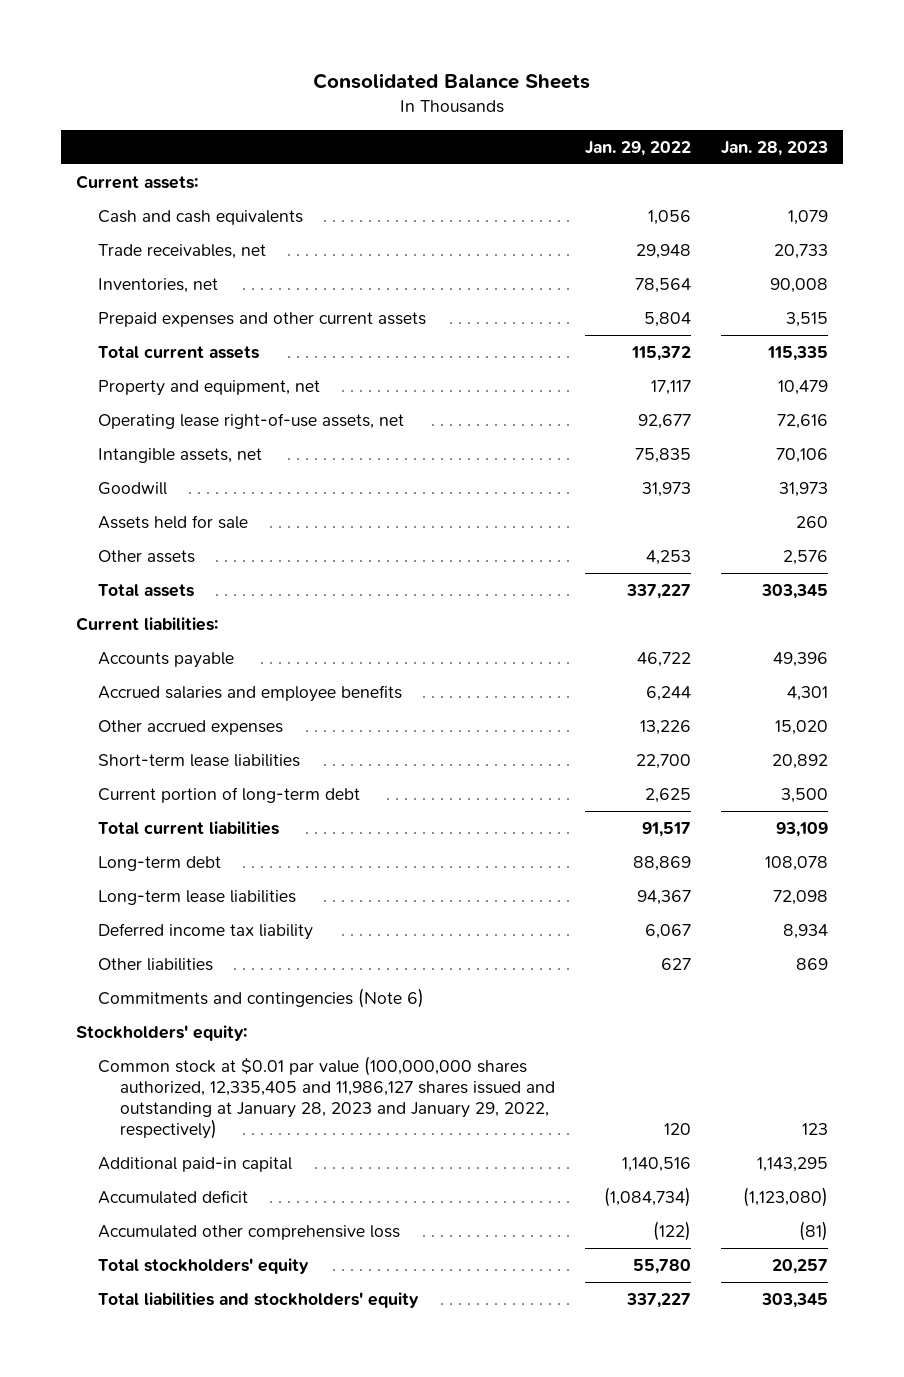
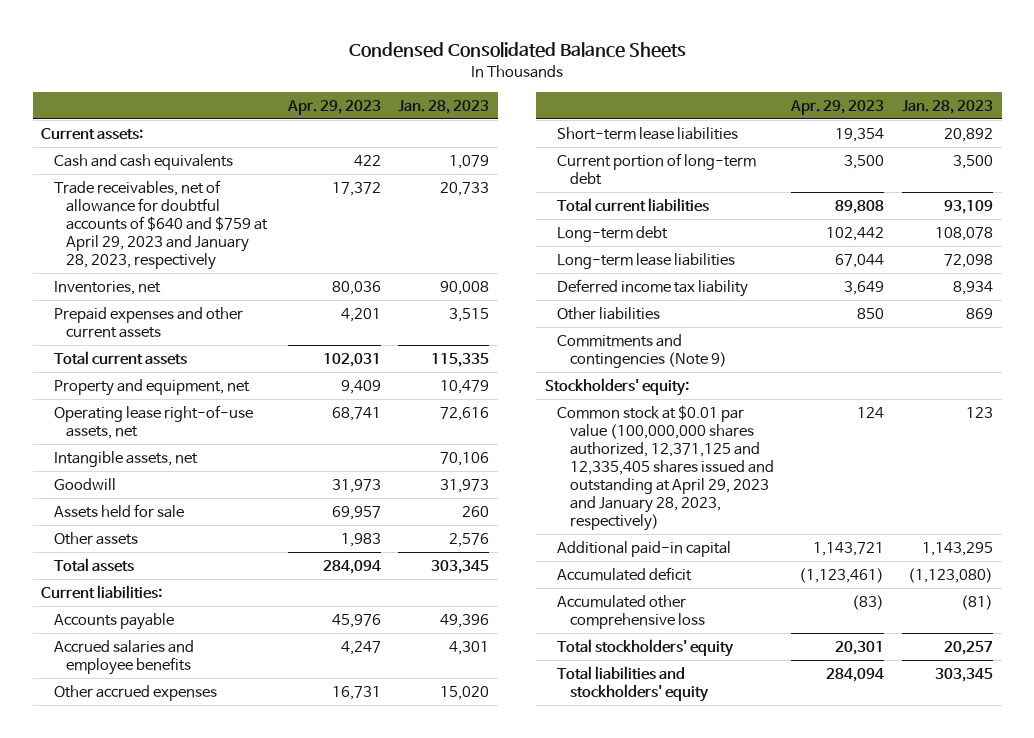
- Consolidated Balance Sheets
+ Condensed Consolidated Balance Sheets
- | Jan. 29, 2022 | Jan. 28, 2023
+ | Apr. 29, 2023 | Jan. 28, 2023
- Trade receivables, net | 29,948 | 20,733
+ Trade receivables, net of allowance for doubtful accounts of $640 and $759 at April 29, 2023 and January 28, 2023, respectively | 17,372 | 20,733
- Commitments and contingencies (Note 6)
+ Commitments and contingencies (Note 9)
- Common stock at $0.01 par value (100,000,000 shares authorized, 12,335,405 and 11,986,127 shares issued and outstanding at January 28, 2023 and January 29, 2022, respectively) | 120 | 123
+ Common stock at $0.01 par value (100,000,000 shares authorized, 12,371,125 and 12,335,405 shares issued and outstanding at April 29, 2023 and January 28, 2023, respectively) | 124 | 123

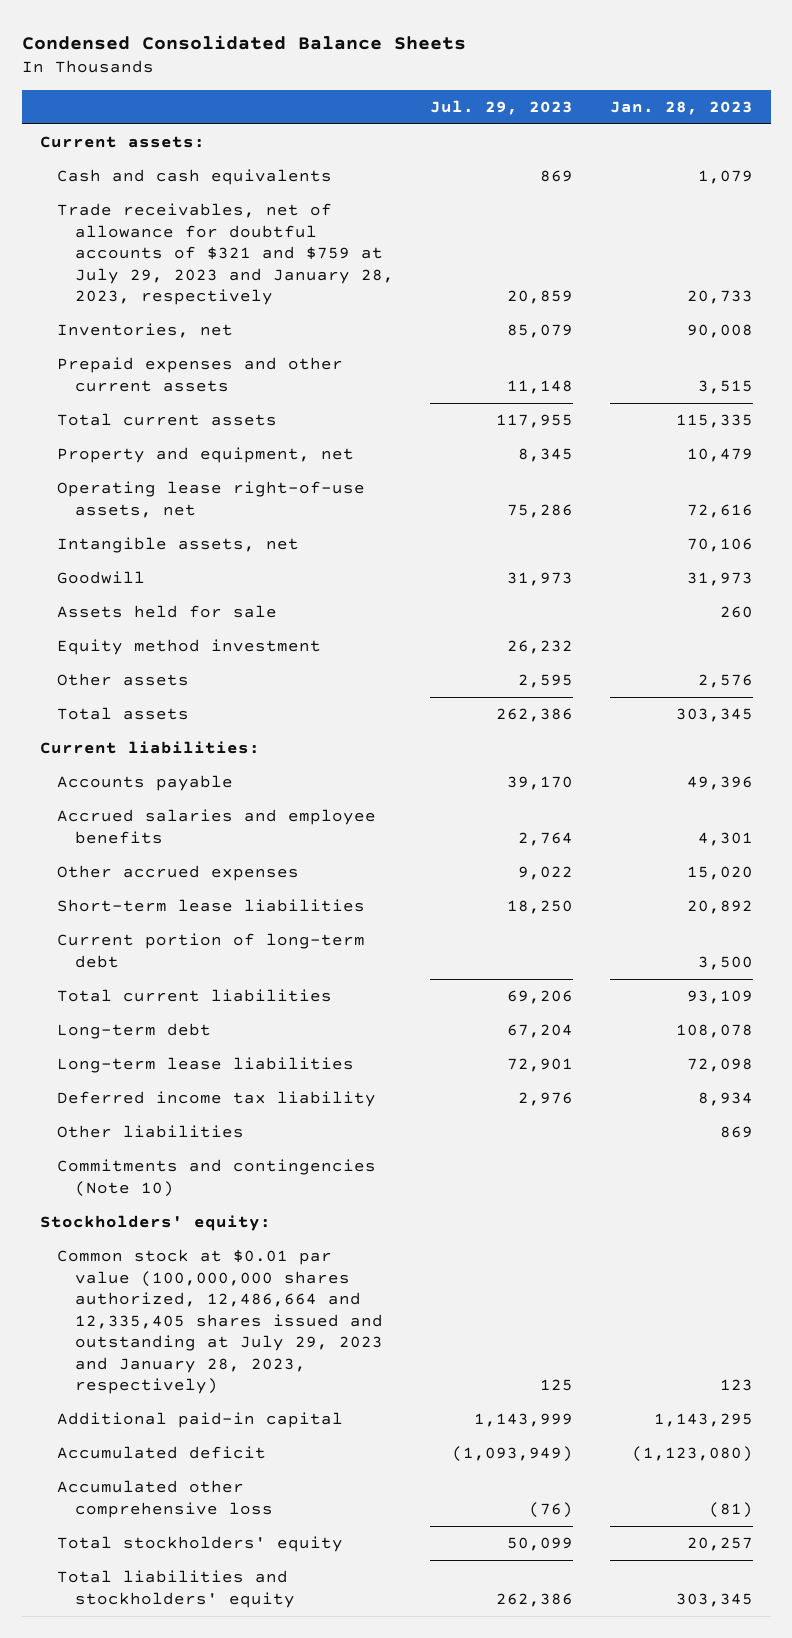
- | Apr. 29, 2023 | Jan. 28, 2023
+ | Jul. 29, 2023 | Jan. 28, 2023
- Trade receivables, net of allowance for doubtful accounts of $640 and $759 at April 29, 2023 and January 28, 2023, respectively | 17,372 | 20,733
+ Trade receivables, net of allowance for doubtful accounts of $321 and $759 at July 29, 2023 and January 28, 2023, respectively | 20,859 | 20,733
+ Equity method investment | 26,232 |
- Commitments and contingencies (Note 9)
+ Commitments and contingencies (Note 10)
- Common stock at $0.01 par value (100,000,000 shares authorized, 12,371,125 and 12,335,405 shares issued and outstanding at April 29, 2023 and January 28, 2023, respectively) | 124 | 123
+ Common stock at $0.01 par value (100,000,000 shares authorized, 12,486,664 and 12,335,405 shares issued and outstanding at July 29, 2023 and January 28, 2023, respectively) | 125 | 123

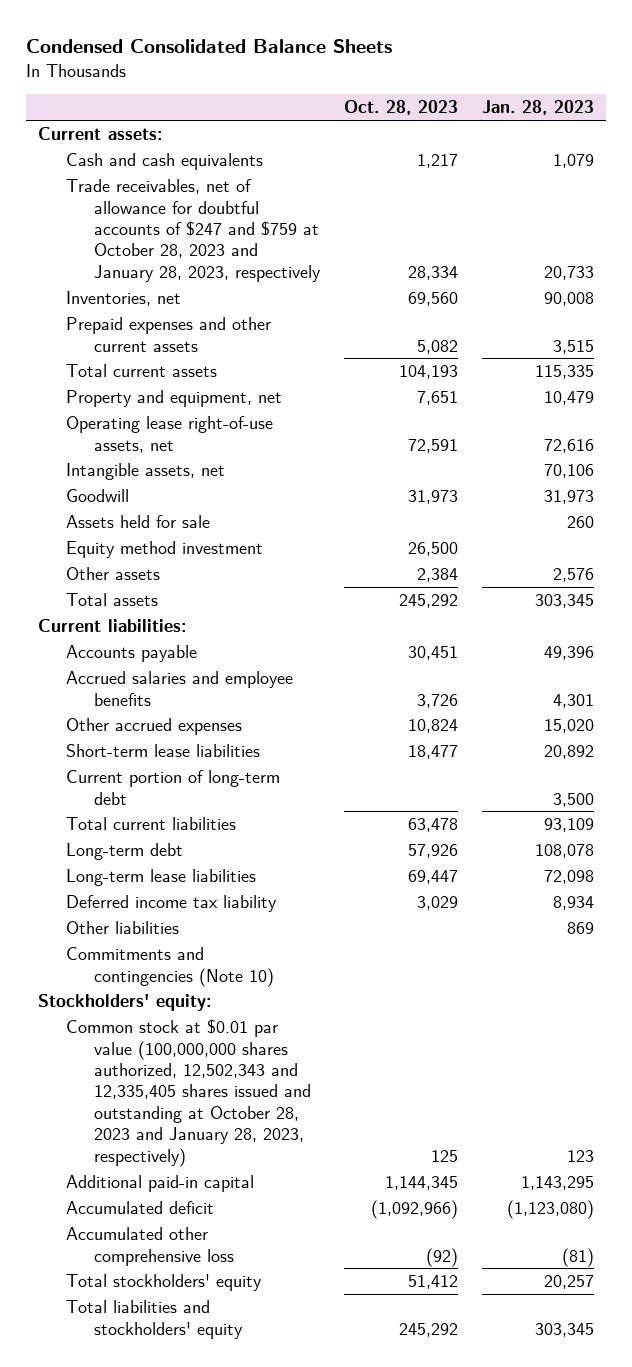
- | Jul. 29, 2023 | Jan. 28, 2023
+ | Oct. 28, 2023 | Jan. 28, 2023
- Trade receivables, net of allowance for doubtful accounts of $321 and $759 at July 29, 2023 and January 28, 2023, respectively | 20,859 | 20,733
+ Trade receivables, net of allowance for doubtful accounts of $247 and $759 at October 28, 2023 and January 28, 2023, respectively | 28,334 | 20,733
- Common stock at $0.01 par value (100,000,000 shares authorized, 12,486,664 and 12,335,405 shares issued and outstanding at July 29, 2023 and January 28, 2023, respectively) | 125 | 123
+ Common stock at $0.01 par value (100,000,000 shares authorized, 12,502,343 and 12,335,405 shares issued and outstanding at October 28, 2023 and January 28, 2023, respectively) | 125 | 123

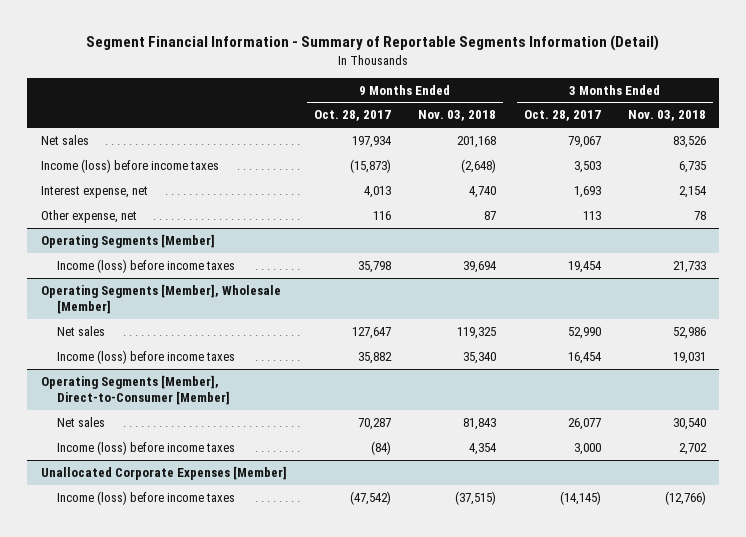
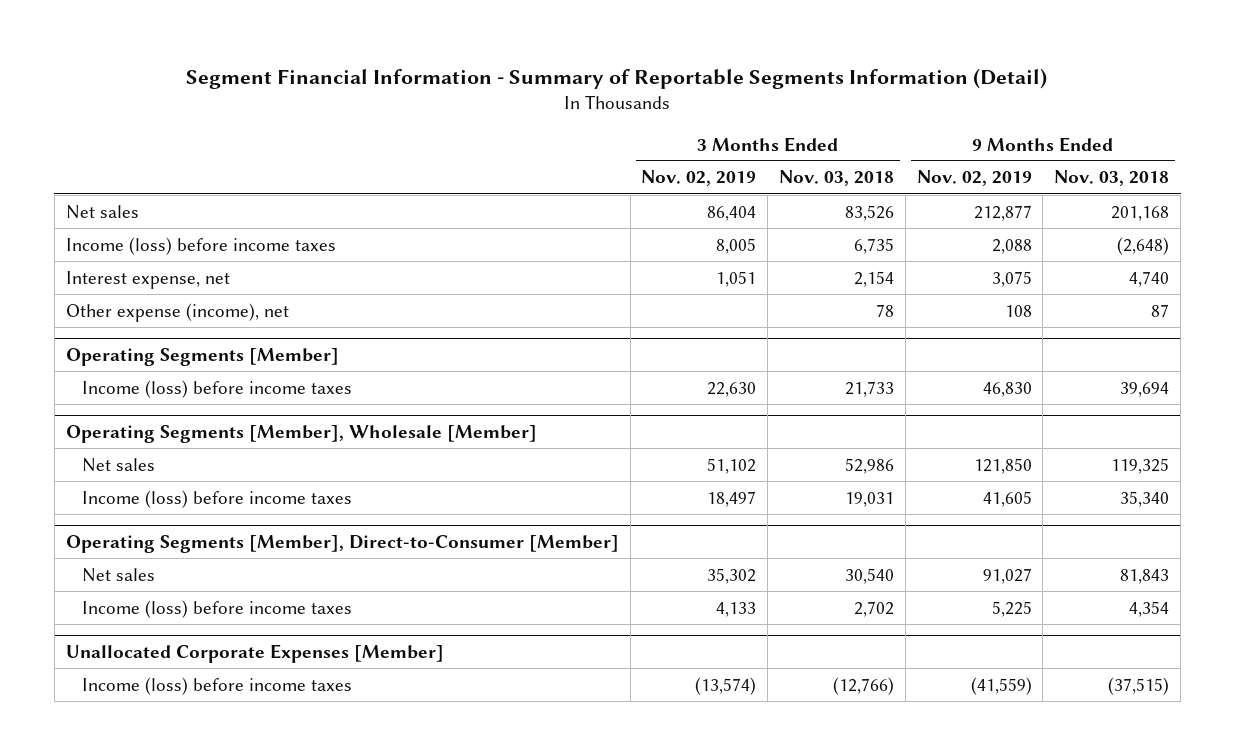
- | 9 Months Ended Oct. 28, 2017 | 9 Months Ended Nov. 03, 2018 | 3 Months Ended Oct. 28, 2017 | 3 Months Ended Nov. 03, 2018
+ | 3 Months Ended Nov. 02, 2019 | 3 Months Ended Nov. 03, 2018 | 9 Months Ended Nov. 02, 2019 | 9 Months Ended Nov. 03, 2018
- Other expense, net | 116 | 87 | 113 | 78
+ Other expense (income), net | | 78 | 108 | 87

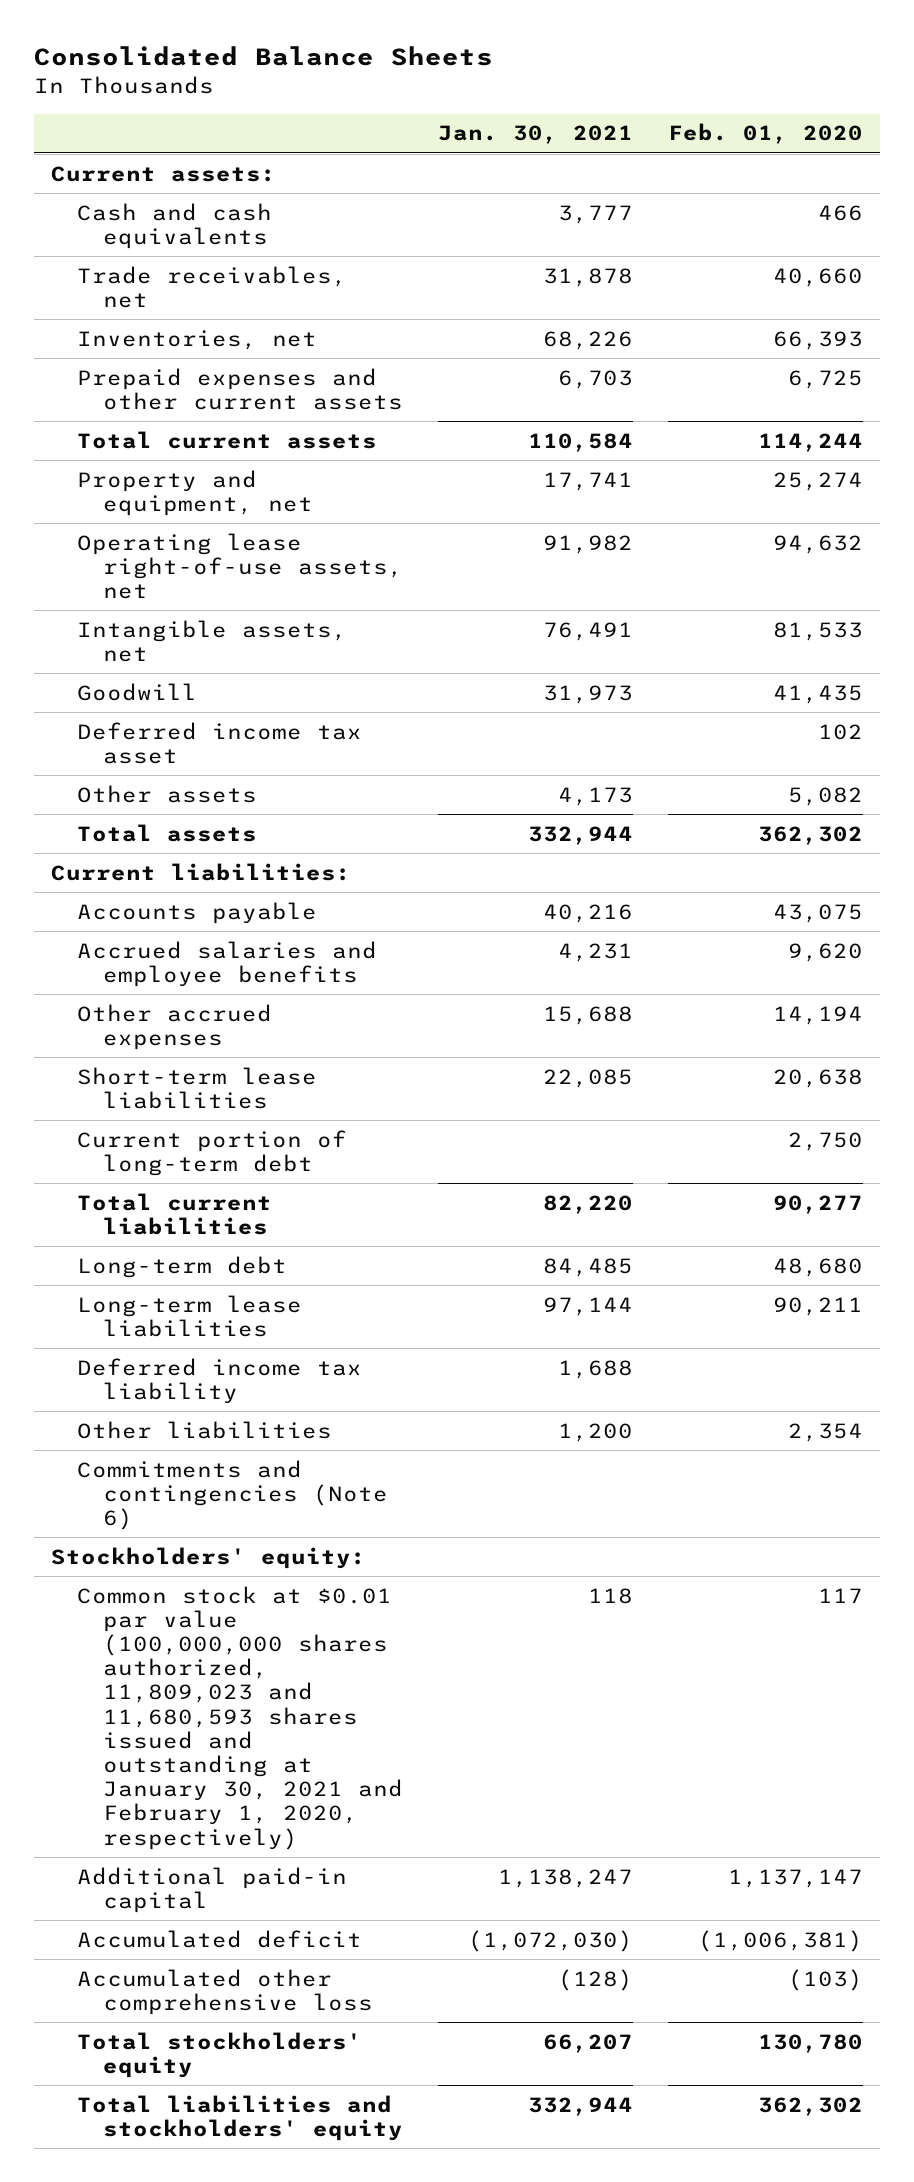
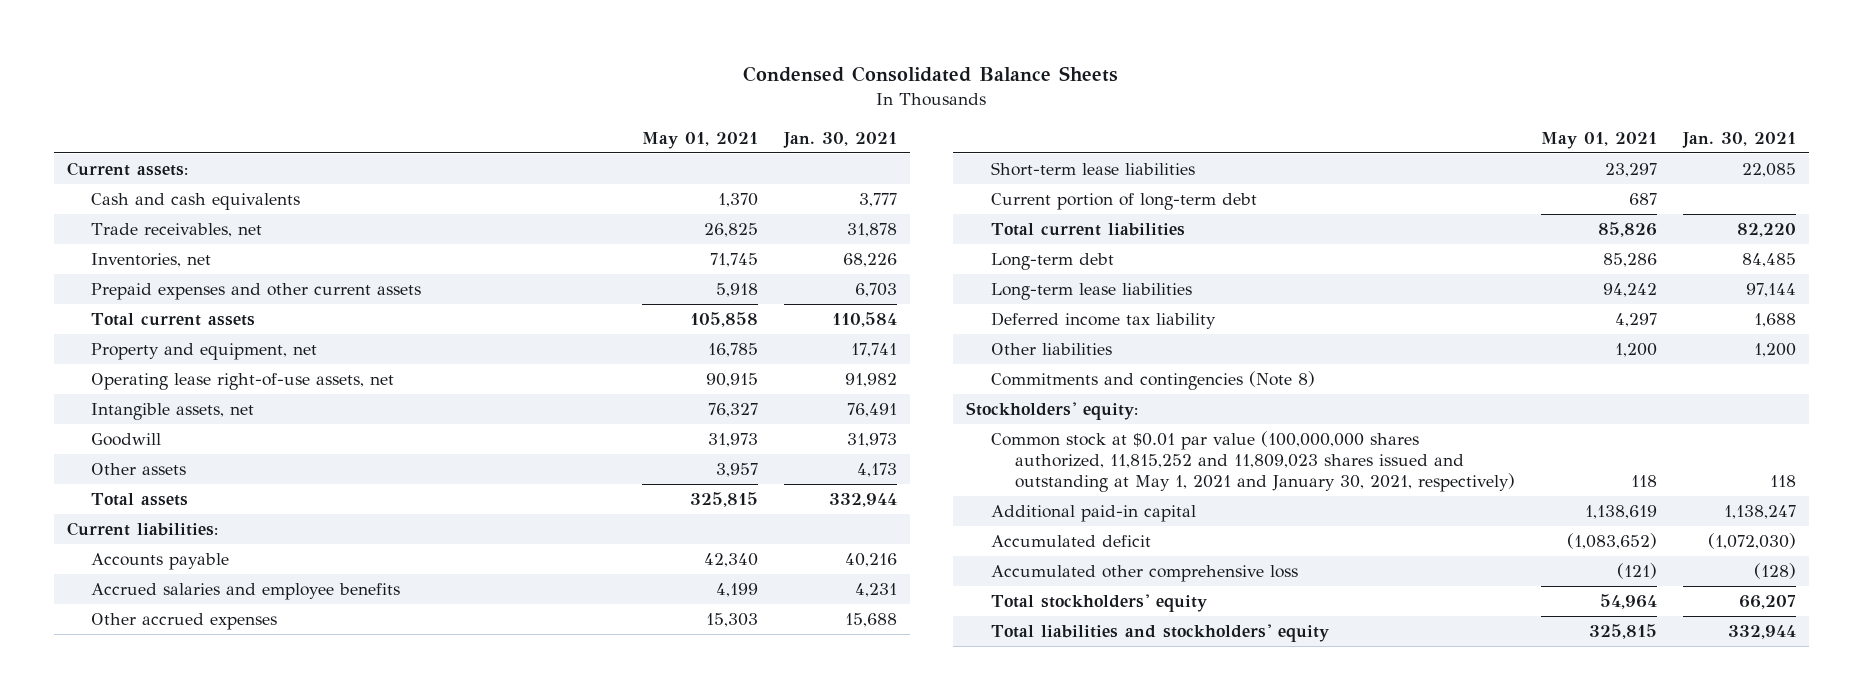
- Consolidated Balance Sheets
+ Condensed Consolidated Balance Sheets
- | Jan. 30, 2021 | Feb. 01, 2020
+ | May 01, 2021 | Jan. 30, 2021
- Deferred income tax asset | | 102
- Commitments and contingencies (Note 6)
+ Commitments and contingencies (Note 8)
- Common stock at $0.01 par value (100,000,000 shares authorized, 11,809,023 and 11,680,593 shares issued and outstanding at January 30, 2021 and February 1, 2020, respectively) | 118 | 117
+ Common stock at $0.01 par value (100,000,000 shares authorized, 11,815,252 and 11,809,023 shares issued and outstanding at May 1, 2021 and January 30, 2021, respectively) | 118 | 118

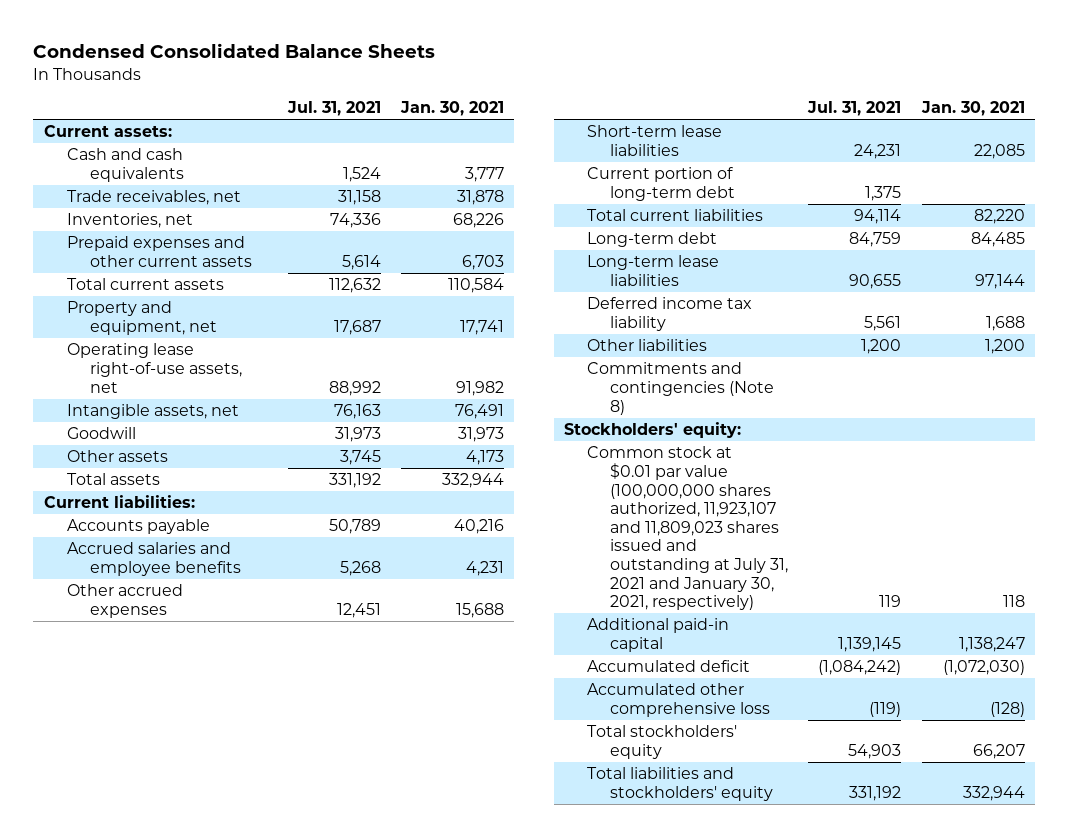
- | May 01, 2021 | Jan. 30, 2021
+ | Jul. 31, 2021 | Jan. 30, 2021
- Common stock at $0.01 par value (100,000,000 shares authorized, 11,815,252 and 11,809,023 shares issued and outstanding at May 1, 2021 and January 30, 2021, respectively) | 118 | 118
+ Common stock at $0.01 par value (100,000,000 shares authorized, 11,923,107 and 11,809,023 shares issued and outstanding at July 31, 2021 and January 30, 2021, respectively) | 119 | 118

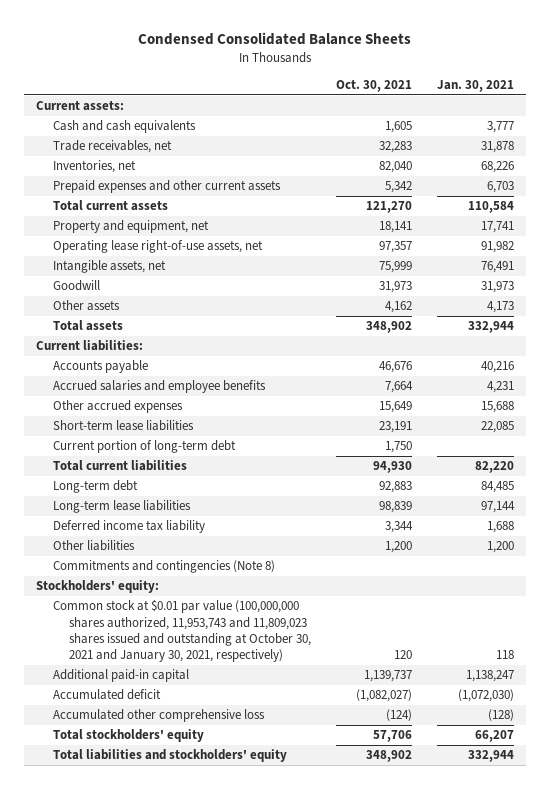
- | Jul. 31, 2021 | Jan. 30, 2021
+ | Oct. 30, 2021 | Jan. 30, 2021
- Common stock at $0.01 par value (100,000,000 shares authorized, 11,923,107 and 11,809,023 shares issued and outstanding at July 31, 2021 and January 30, 2021, respectively) | 119 | 118
+ Common stock at $0.01 par value (100,000,000 shares authorized, 11,953,743 and 11,809,023 shares issued and outstanding at October 30, 2021 and January 30, 2021, respectively) | 120 | 118

